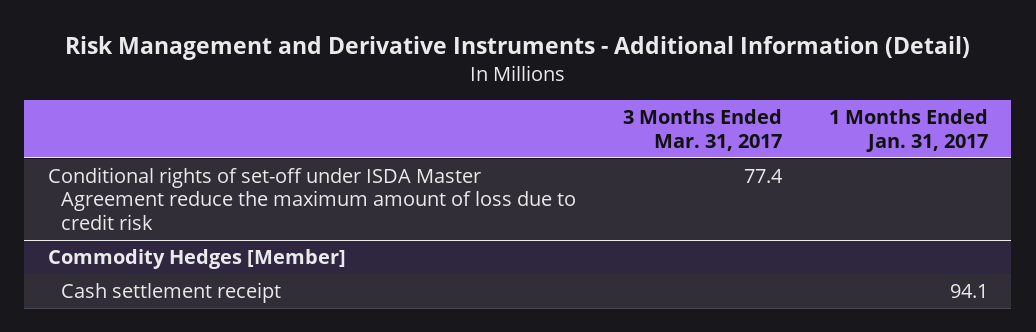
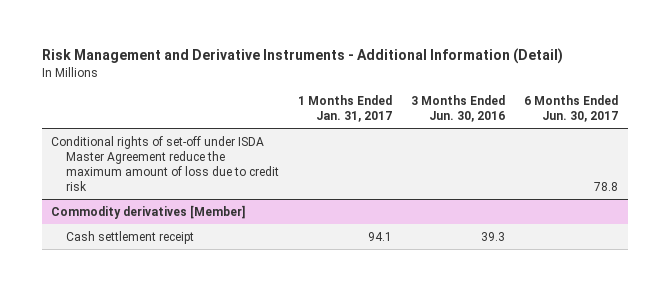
- | 3 Months Ended Mar. 31, 2017 | 1 Months Ended Jan. 31, 2017
+ | 1 Months Ended Jan. 31, 2017 | 3 Months Ended Jun. 30, 2016 | 6 Months Ended Jun. 30, 2017
- Commodity Hedges [Member]
+ Commodity derivatives [Member]

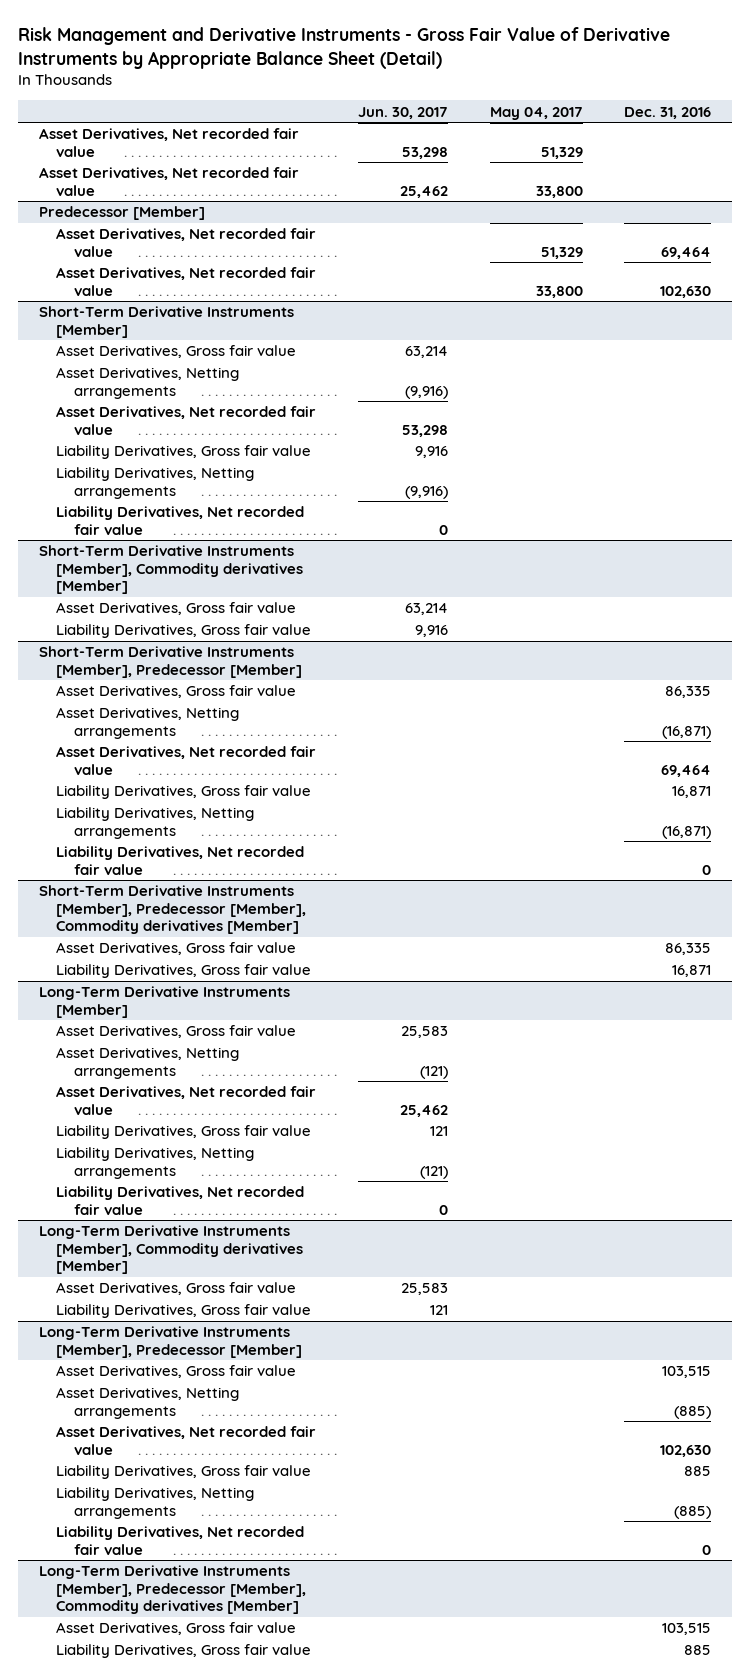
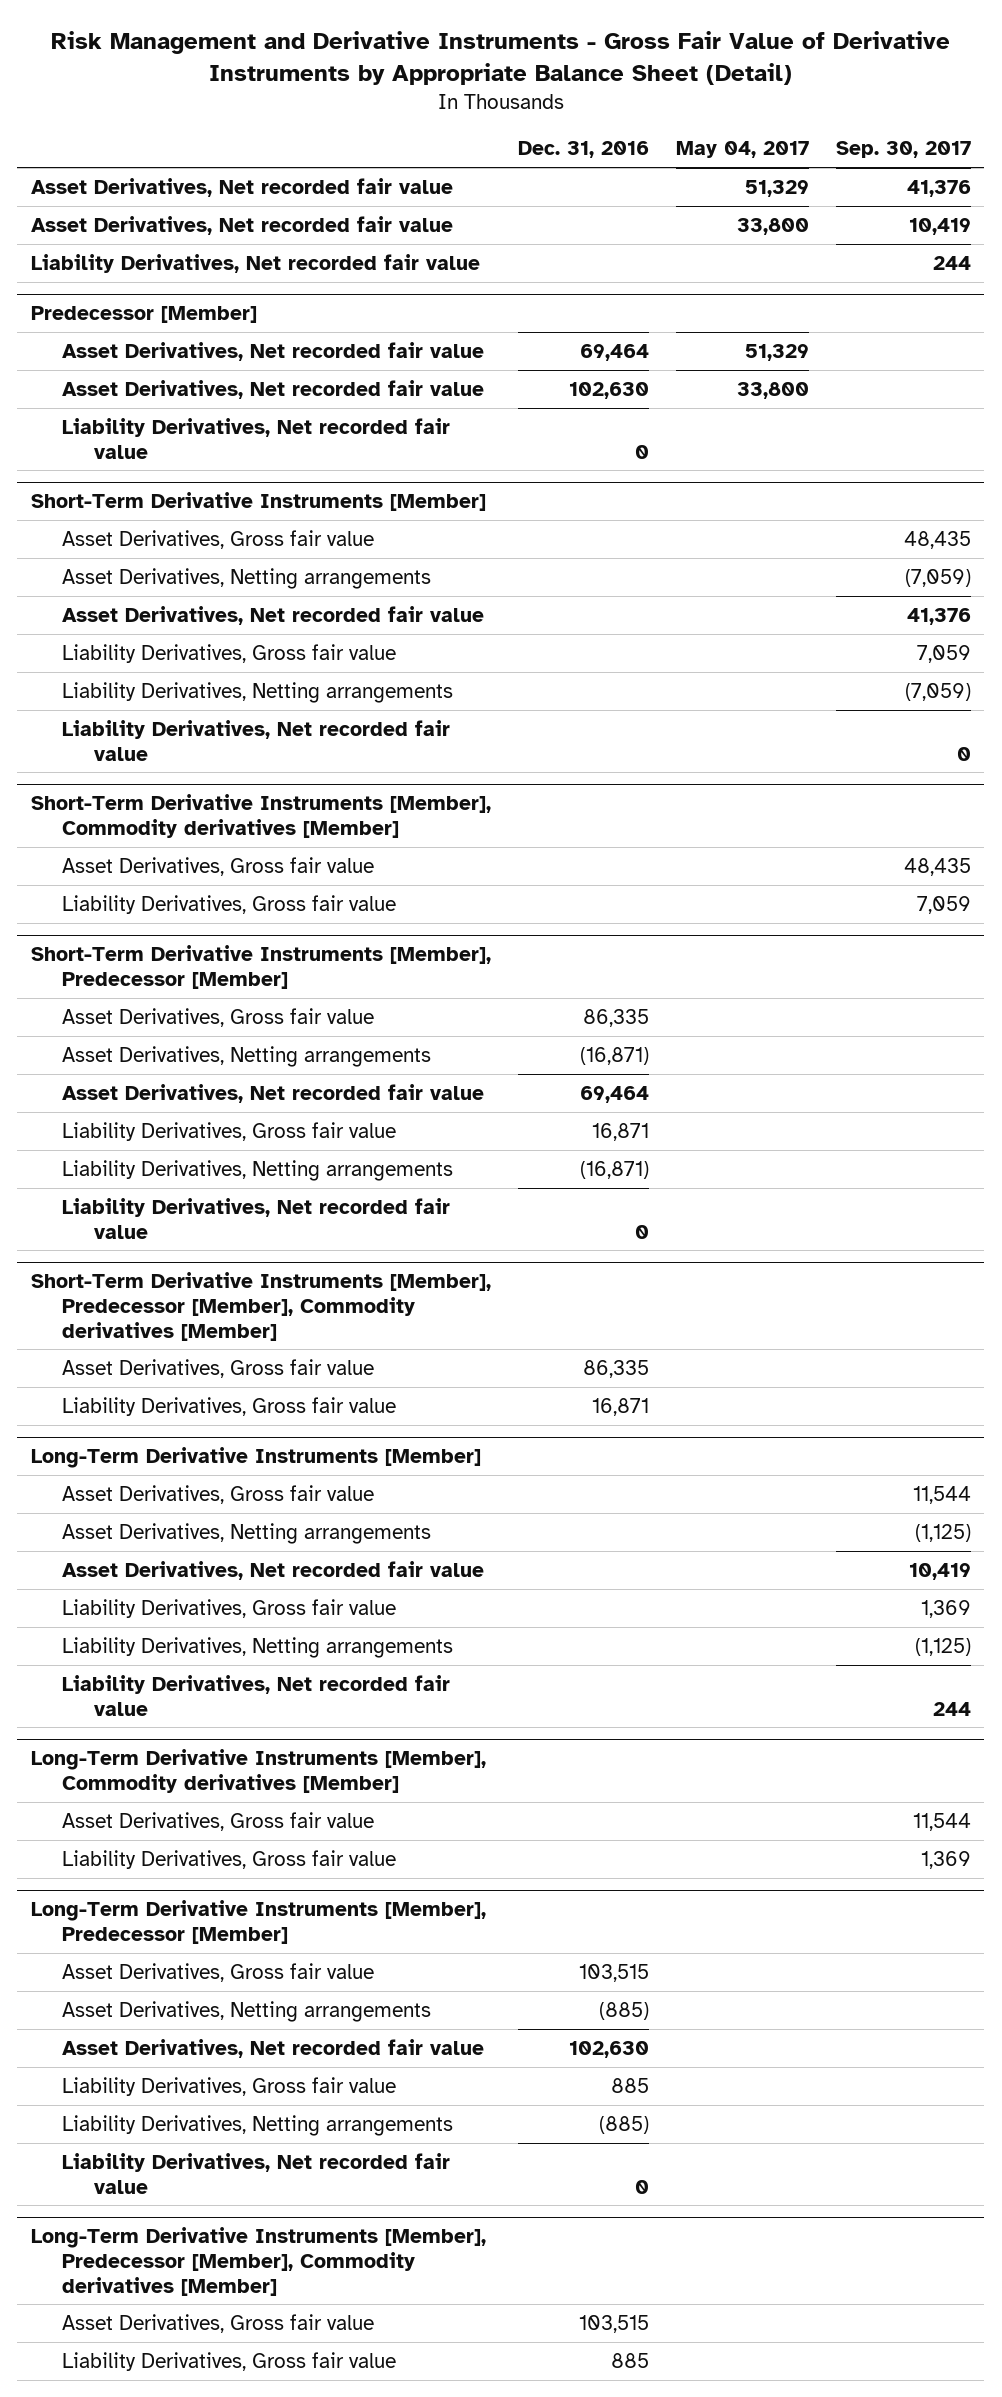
- | Jun. 30, 2017 | May 04, 2017 | Dec. 31, 2016
+ | Dec. 31, 2016 | May 04, 2017 | Sep. 30, 2017
+ Liability Derivatives, Net recorded fair value | | | 244
@ Predecessor [Member]
+ Liability Derivatives, Net recorded fair value | 0 | |

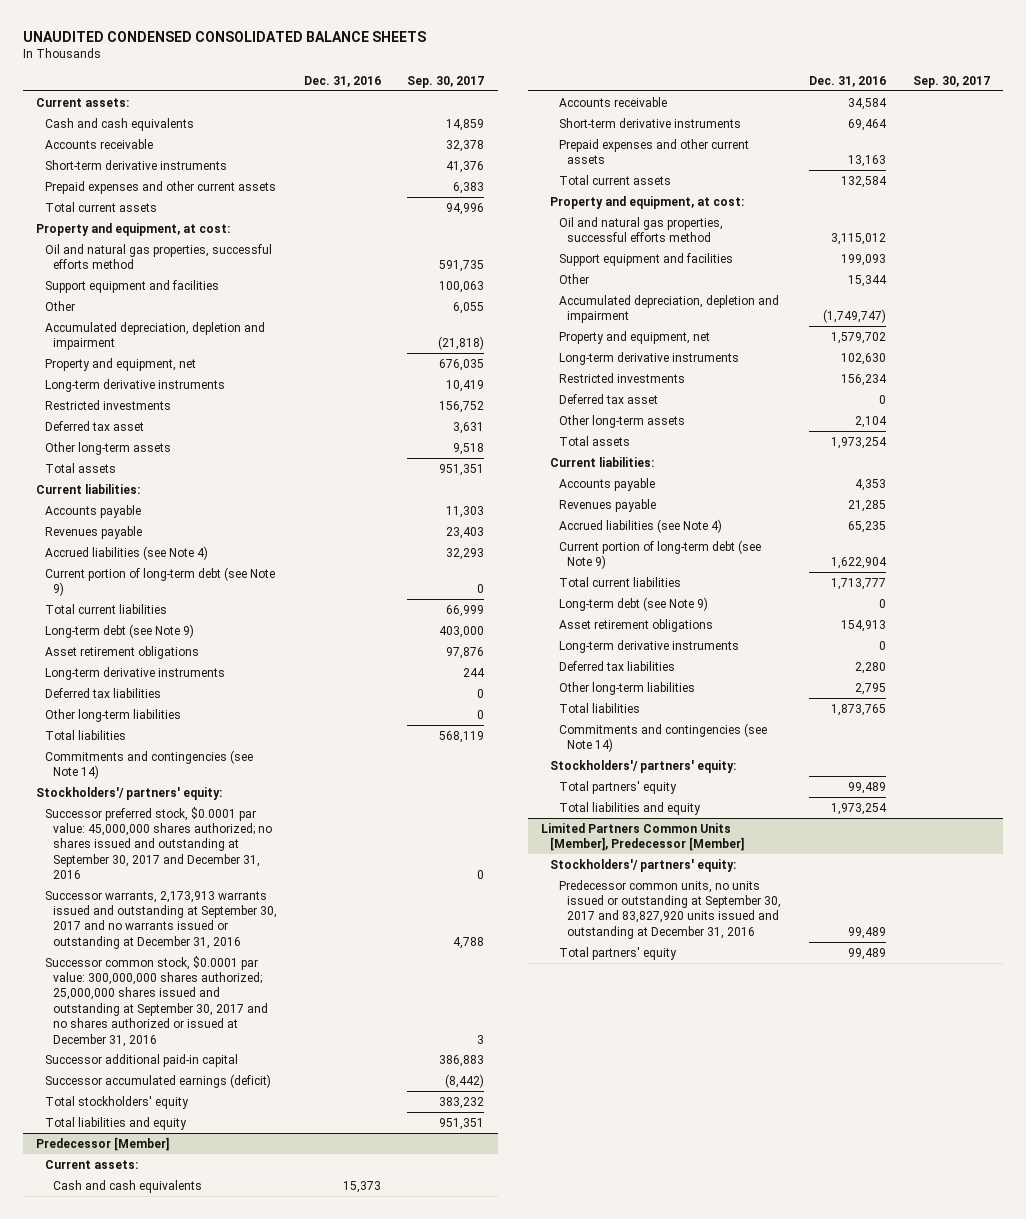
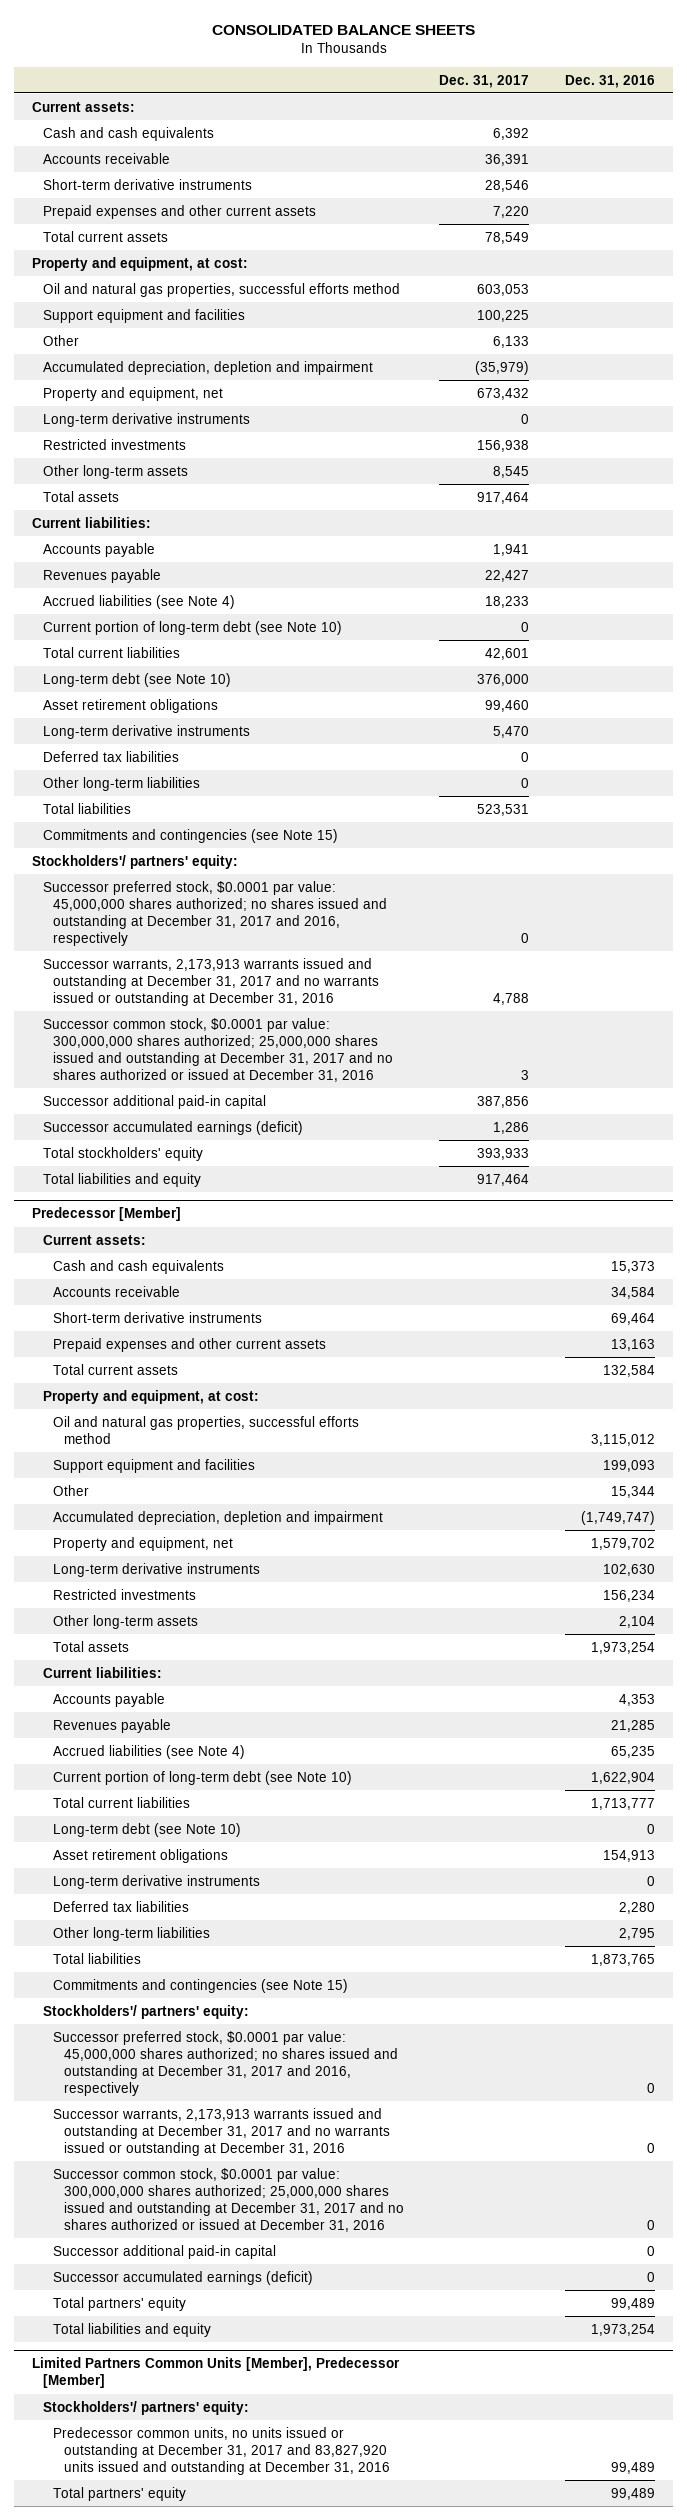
- UNAUDITED CONDENSED CONSOLIDATED BALANCE SHEETS
+ CONSOLIDATED BALANCE SHEETS
- | Dec. 31, 2016 | Sep. 30, 2017
+ | Dec. 31, 2017 | Dec. 31, 2016
- Deferred tax asset | | 3,631
- Current portion of long-term debt (see Note 9) | | 0
+ Current portion of long-term debt (see Note 10) | 0 |
- Long-term debt (see Note 9) | | 403,000
+ Long-term debt (see Note 10) | 376,000 |
- Commitments and contingencies (see Note 14)
+ Commitments and contingencies (see Note 15)
- Successor preferred stock, $0.0001 par value: 45,000,000 shares authorized; no shares issued and outstanding at September 30, 2017 and December 31, 2016 | | 0
- Successor warrants, 2,173,913 warrants issued and outstanding at September 30, 2017 and no warrants issued or outstanding at December 31, 2016 | | 4,788
- Successor common stock, $0.0001 par value: 300,000,000 shares authorized; 25,000,000 shares issued and outstanding at September 30, 2017 and no shares authorized or issued at December 31, 2016 | | 3
+ Successor preferred stock, $0.0001 par value: 45,000,000 shares authorized; no shares issued and outstanding at December 31, 2017 and 2016, respectively | 0 |
+ Successor warrants, 2,173,913 warrants issued and outstanding at December 31, 2017 and no warrants issued or outstanding at December 31, 2016 | 4,788 |
+ Successor common stock, $0.0001 par value: 300,000,000 shares authorized; 25,000,000 shares issued and outstanding at December 31, 2017 and no shares authorized or issued at December 31, 2016 | 3 |
@ Predecessor [Member]
- Deferred tax asset | 0 |
- Current portion of long-term debt (see Note 9) | 1,622,904 |
+ Current portion of long-term debt (see Note 10) | | 1,622,904
- Long-term debt (see Note 9) | 0 |
+ Long-term debt (see Note 10) | | 0
- Commitments and contingencies (see Note 14)
+ Commitments and contingencies (see Note 15)
+ Successor preferred stock, $0.0001 par value: 45,000,000 shares authorized; no shares issued and outstanding at December 31, 2017 and 2016, respectively | | 0
+ Successor warrants, 2,173,913 warrants issued and outstanding at December 31, 2017 and no warrants issued or outstanding at December 31, 2016 | | 0
+ Successor common stock, $0.0001 par value: 300,000,000 shares authorized; 25,000,000 shares issued and outstanding at December 31, 2017 and no shares authorized or issued at December 31, 2016 | | 0
+ Successor additional paid-in capital | | 0
+ Successor accumulated earnings (deficit) | | 0
@ Limited Partners Common Units [Member], Predecessor [Member]
- Predecessor common units, no units issued or outstanding at September 30, 2017 and 83,827,920 units issued and outstanding at December 31, 2016 | 99,489 |
+ Predecessor common units, no units issued or outstanding at December 31, 2017 and 83,827,920 units issued and outstanding at December 31, 2016 | | 99,489

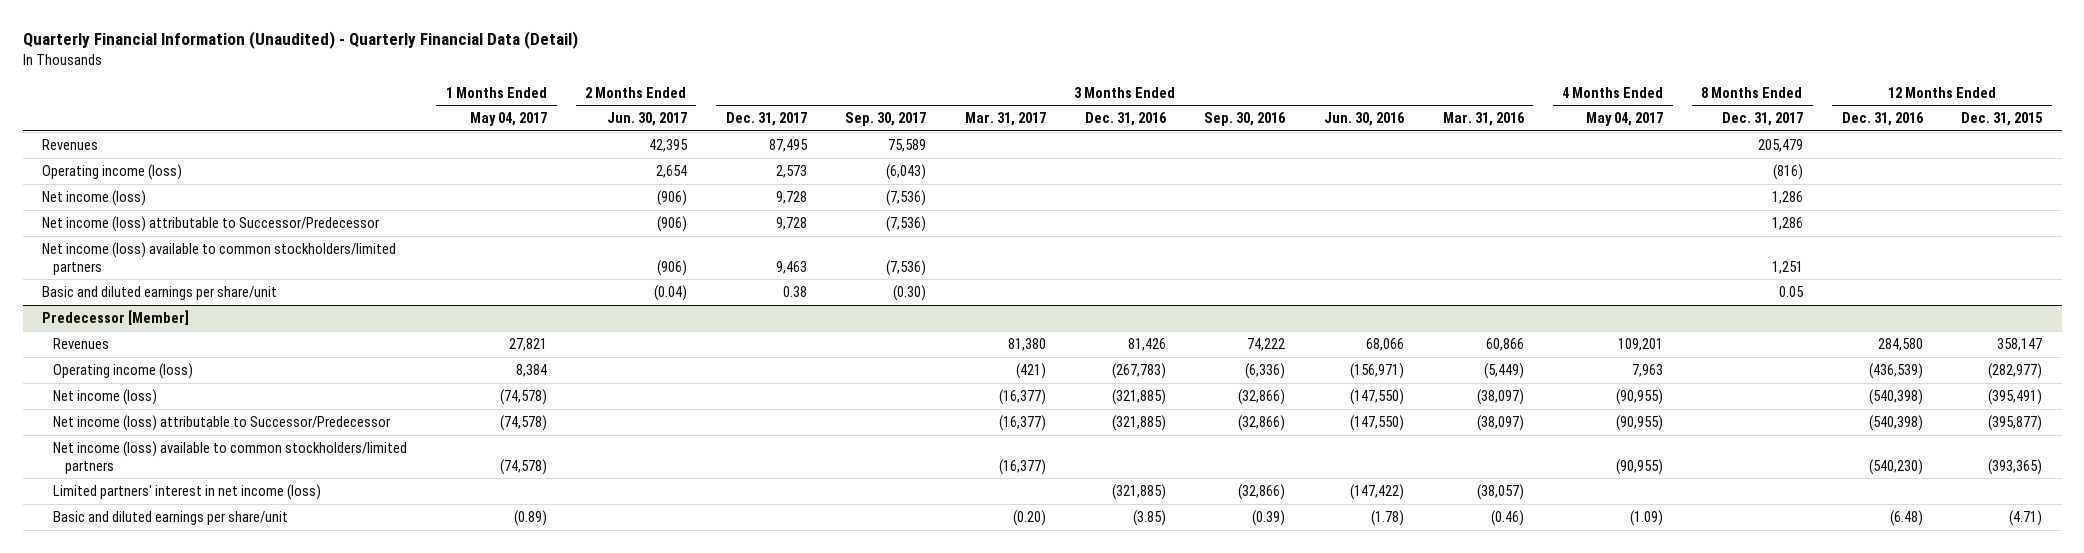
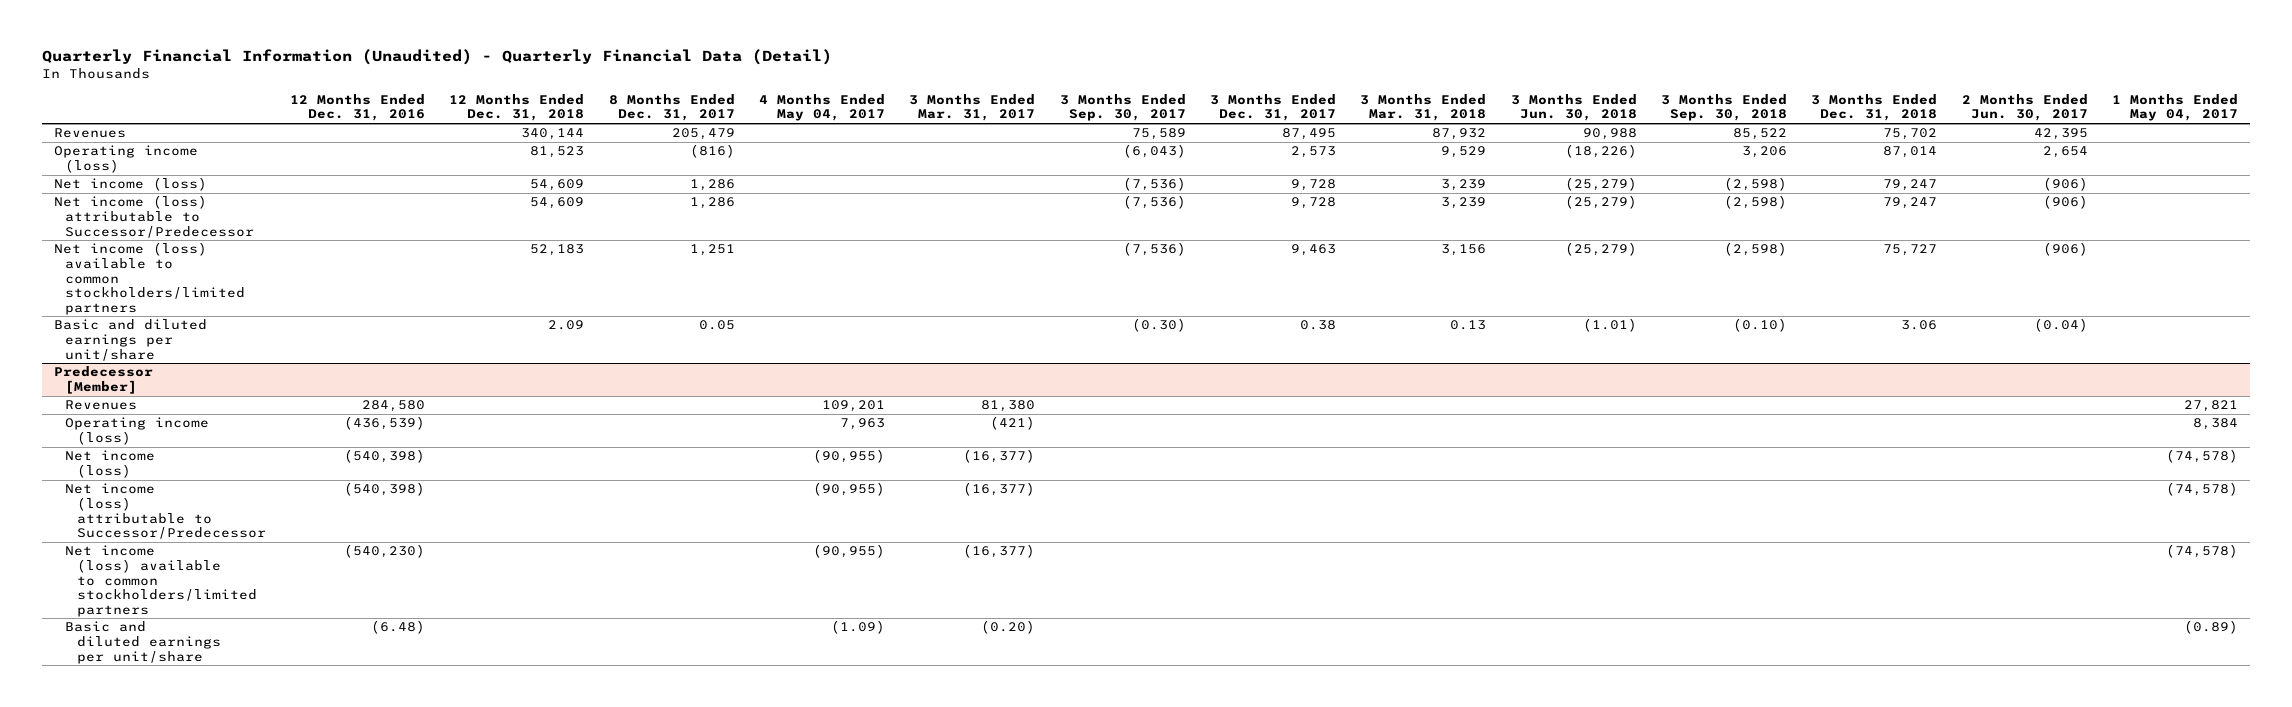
- | 1 Months Ended May 04, 2017 | 2 Months Ended Jun. 30, 2017 | 3 Months Ended Dec. 31, 2017 | 3 Months Ended Sep. 30, 2017 | 3 Months Ended Mar. 31, 2017 | 3 Months Ended Dec. 31, 2016 | 3 Months Ended Sep. 30, 2016 | 3 Months Ended Jun. 30, 2016 | 3 Months Ended Mar. 31, 2016 | 4 Months Ended May 04, 2017 | 8 Months Ended Dec. 31, 2017 | 12 Months Ended Dec. 31, 2016 | 12 Months Ended Dec. 31, 2015
+ | 12 Months Ended Dec. 31, 2016 | 12 Months Ended Dec. 31, 2018 | 8 Months Ended Dec. 31, 2017 | 4 Months Ended May 04, 2017 | 3 Months Ended Mar. 31, 2017 | 3 Months Ended Sep. 30, 2017 | 3 Months Ended Dec. 31, 2017 | 3 Months Ended Mar. 31, 2018 | 3 Months Ended Jun. 30, 2018 | 3 Months Ended Sep. 30, 2018 | 3 Months Ended Dec. 31, 2018 | 2 Months Ended Jun. 30, 2017 | 1 Months Ended May 04, 2017
- Basic and diluted earnings per share/unit | | (0.04) | 0.38 | (0.30) | | | | | | | 0.05 | |
+ Basic and diluted earnings per unit/share | | 2.09 | 0.05 | | | (0.30) | 0.38 | 0.13 | (1.01) | (0.10) | 3.06 | (0.04) |
@ Predecessor [Member]
- Limited partners' interest in net income (loss) | | | | | | (321,885) | (32,866) | (147,422) | (38,057) | | | |
- Basic and diluted earnings per share/unit | (0.89) | | | | (0.20) | (3.85) | (0.39) | (1.78) | (0.46) | (1.09) | | (6.48) | (4.71)
+ Basic and diluted earnings per unit/share | (6.48) | | | (1.09) | (0.20) | | | | | | | | (0.89)

